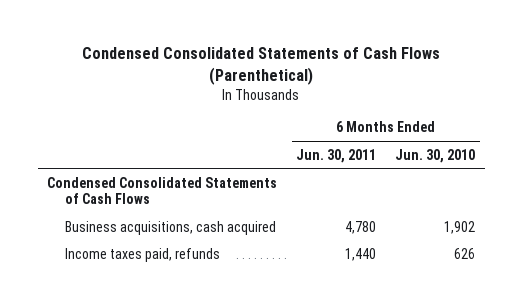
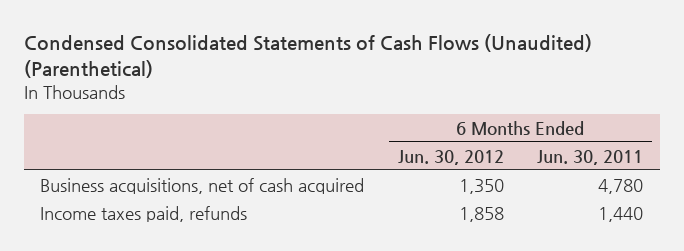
- Condensed Consolidated Statements of Cash Flows (Parenthetical)
+ Condensed Consolidated Statements of Cash Flows (Unaudited) (Parenthetical)
- | 6 Months Ended Jun. 30, 2011 | 6 Months Ended Jun. 30, 2010
+ | 6 Months Ended Jun. 30, 2012 | 6 Months Ended Jun. 30, 2011
- Condensed Consolidated Statements of Cash Flows
- Business acquisitions, cash acquired | 4,780 | 1,902
+ Business acquisitions, net of cash acquired | 1,350 | 4,780

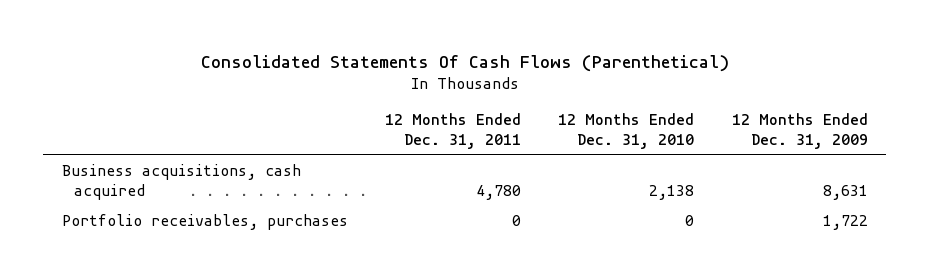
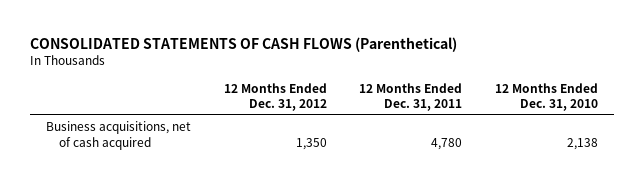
- Consolidated Statements Of Cash Flows (Parenthetical)
+ CONSOLIDATED STATEMENTS OF CASH FLOWS (Parenthetical)
- | 12 Months Ended Dec. 31, 2011 | 12 Months Ended Dec. 31, 2010 | 12 Months Ended Dec. 31, 2009
+ | 12 Months Ended Dec. 31, 2012 | 12 Months Ended Dec. 31, 2011 | 12 Months Ended Dec. 31, 2010
- Business acquisitions, cash acquired | 4,780 | 2,138 | 8,631
- Portfolio receivables, purchases | 0 | 0 | 1,722
+ Business acquisitions, net of cash acquired | 1,350 | 4,780 | 2,138

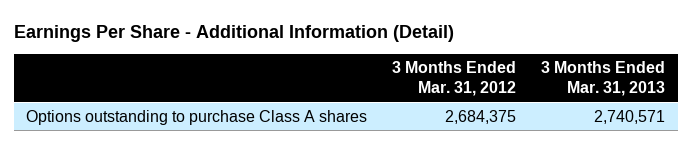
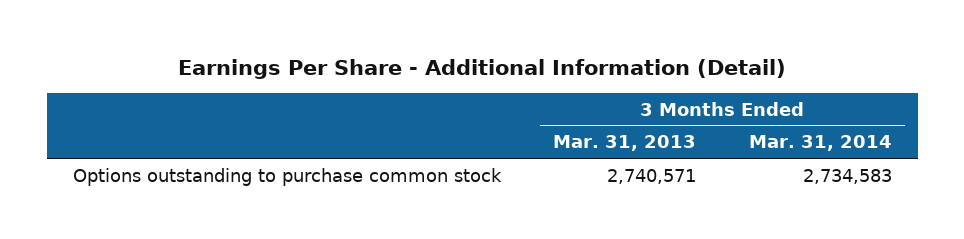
- | 3 Months Ended Mar. 31, 2012 | 3 Months Ended Mar. 31, 2013
+ | 3 Months Ended Mar. 31, 2013 | 3 Months Ended Mar. 31, 2014
- Options outstanding to purchase Class A shares | 2,684,375 | 2,740,571
+ Options outstanding to purchase common stock | 2,740,571 | 2,734,583

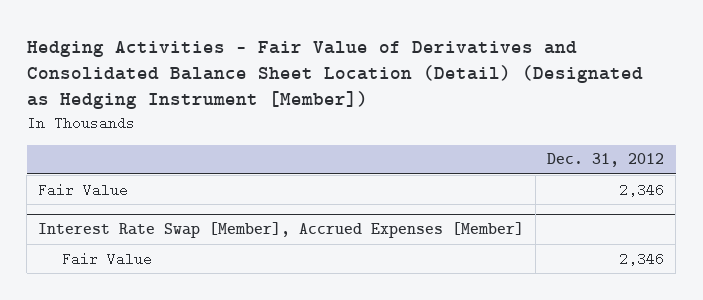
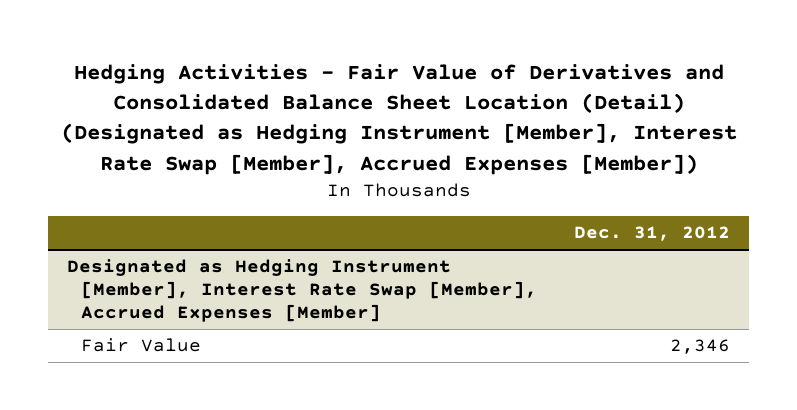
- Hedging Activities - Fair Value of Derivatives and Consolidated Balance Sheet Location (Detail) (Designated as Hedging Instrument [Member])
+ Hedging Activities - Fair Value of Derivatives and Consolidated Balance Sheet Location (Detail) (Designated as Hedging Instrument [Member], Interest Rate Swap [Member], Accrued Expenses [Member])
- Fair Value | 2,346
- Interest Rate Swap [Member], Accrued Expenses [Member]
+ Designated as Hedging Instrument [Member], Interest Rate Swap [Member], Accrued Expenses [Member]

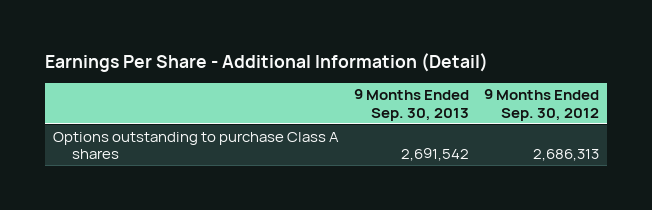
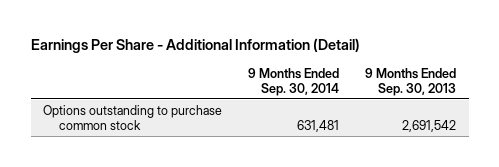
- | 9 Months Ended Sep. 30, 2013 | 9 Months Ended Sep. 30, 2012
+ | 9 Months Ended Sep. 30, 2014 | 9 Months Ended Sep. 30, 2013
- Options outstanding to purchase Class A shares | 2,691,542 | 2,686,313
+ Options outstanding to purchase common stock | 631,481 | 2,691,542

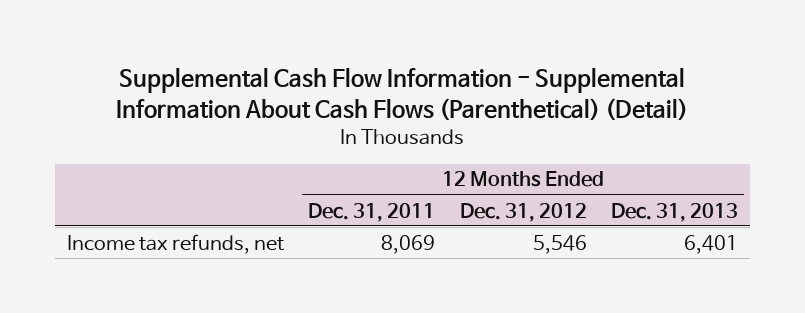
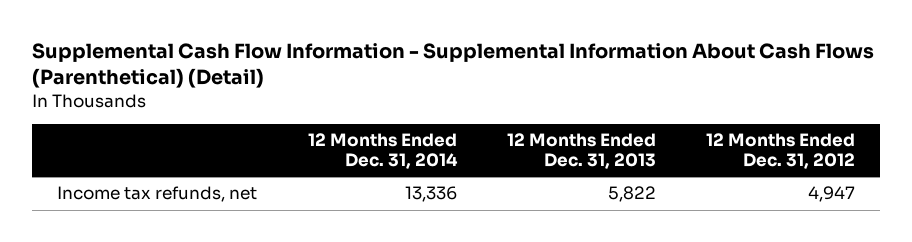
- | 12 Months Ended Dec. 31, 2011 | 12 Months Ended Dec. 31, 2012 | 12 Months Ended Dec. 31, 2013
+ | 12 Months Ended Dec. 31, 2014 | 12 Months Ended Dec. 31, 2013 | 12 Months Ended Dec. 31, 2012
- Income tax refunds, net | 8,069 | 5,546 | 6,401
+ Income tax refunds, net | 13,336 | 5,822 | 4,947

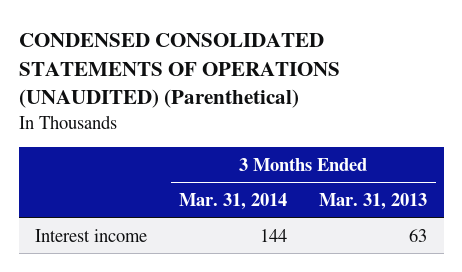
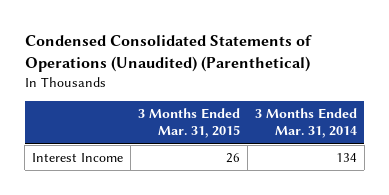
- CONDENSED CONSOLIDATED STATEMENTS OF OPERATIONS (UNAUDITED) (Parenthetical)
+ Condensed Consolidated Statements of Operations (Unaudited) (Parenthetical)
- | 3 Months Ended Mar. 31, 2014 | 3 Months Ended Mar. 31, 2013
+ | 3 Months Ended Mar. 31, 2015 | 3 Months Ended Mar. 31, 2014
- Interest income | 144 | 63
+ Interest Income | 26 | 134

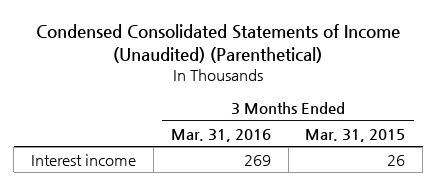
- Condensed Consolidated Statements of Operations (Unaudited) (Parenthetical)
+ Condensed Consolidated Statements of Income (Unaudited) (Parenthetical)
- | 3 Months Ended Mar. 31, 2015 | 3 Months Ended Mar. 31, 2014
+ | 3 Months Ended Mar. 31, 2016 | 3 Months Ended Mar. 31, 2015
- Interest Income | 26 | 134
+ Interest income | 269 | 26

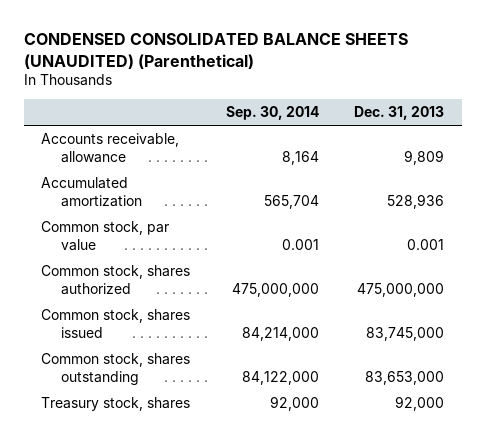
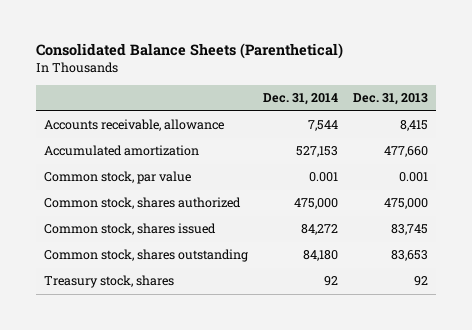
- CONDENSED CONSOLIDATED BALANCE SHEETS (UNAUDITED) (Parenthetical)
+ Consolidated Balance Sheets (Parenthetical)
- | Sep. 30, 2014 | Dec. 31, 2013
+ | Dec. 31, 2014 | Dec. 31, 2013
- Accounts receivable, allowance | 8,164 | 9,809
- Accumulated amortization | 565,704 | 528,936
+ Accounts receivable, allowance | 7,544 | 8,415
+ Accumulated amortization | 527,153 | 477,660
- Common stock, shares authorized | 475,000,000 | 475,000,000
- Common stock, shares issued | 84,214,000 | 83,745,000
- Common stock, shares outstanding | 84,122,000 | 83,653,000
- Treasury stock, shares | 92,000 | 92,000
+ Common stock, shares authorized | 475,000 | 475,000
+ Common stock, shares issued | 84,272 | 83,745
+ Common stock, shares outstanding | 84,180 | 83,653
+ Treasury stock, shares | 92 | 92

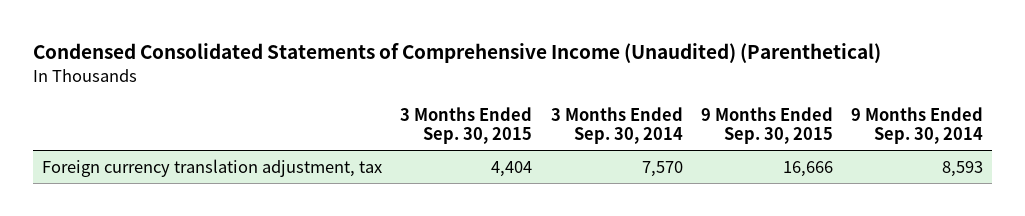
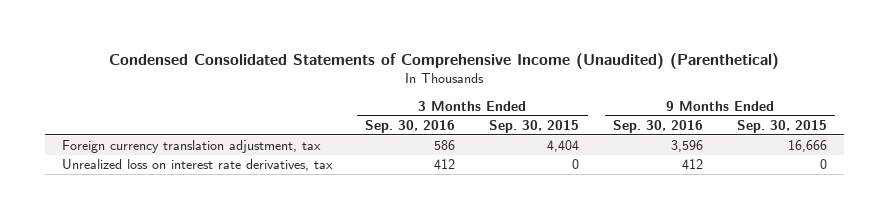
- | 3 Months Ended Sep. 30, 2015 | 3 Months Ended Sep. 30, 2014 | 9 Months Ended Sep. 30, 2015 | 9 Months Ended Sep. 30, 2014
+ | 3 Months Ended Sep. 30, 2016 | 3 Months Ended Sep. 30, 2015 | 9 Months Ended Sep. 30, 2016 | 9 Months Ended Sep. 30, 2015
+ Unrealized loss on interest rate derivatives, tax | 412 | 0 | 412 | 0

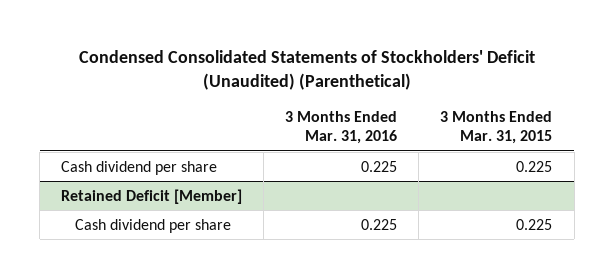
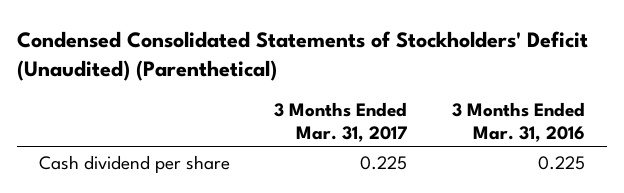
- | 3 Months Ended Mar. 31, 2016 | 3 Months Ended Mar. 31, 2015
+ | 3 Months Ended Mar. 31, 2017 | 3 Months Ended Mar. 31, 2016
- Retained Deficit [Member]
- Cash dividend per share | 0.225 | 0.225

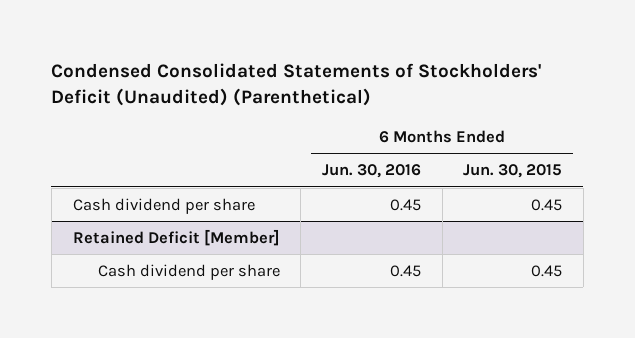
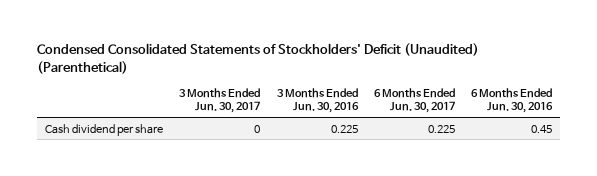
- | 6 Months Ended Jun. 30, 2016 | 6 Months Ended Jun. 30, 2015
+ | 3 Months Ended Jun. 30, 2017 | 3 Months Ended Jun. 30, 2016 | 6 Months Ended Jun. 30, 2017 | 6 Months Ended Jun. 30, 2016
- Retained Deficit [Member]
- Cash dividend per share | 0.45 | 0.45

